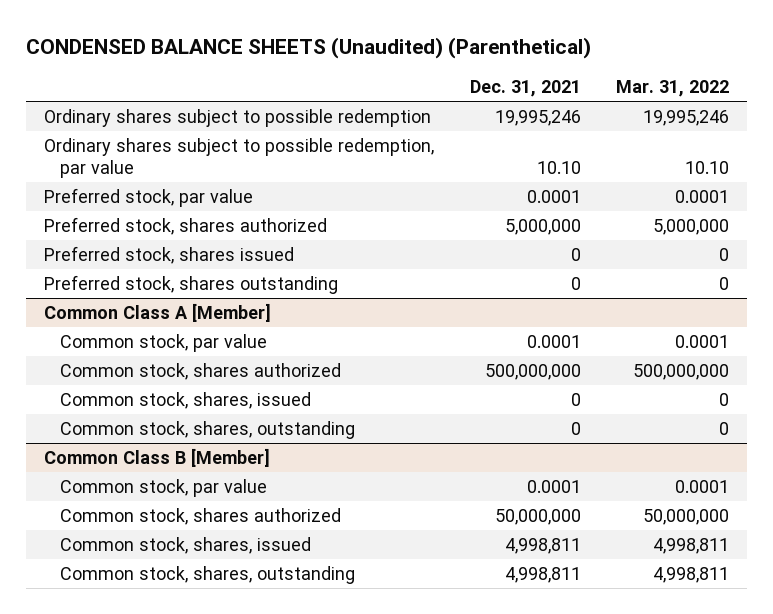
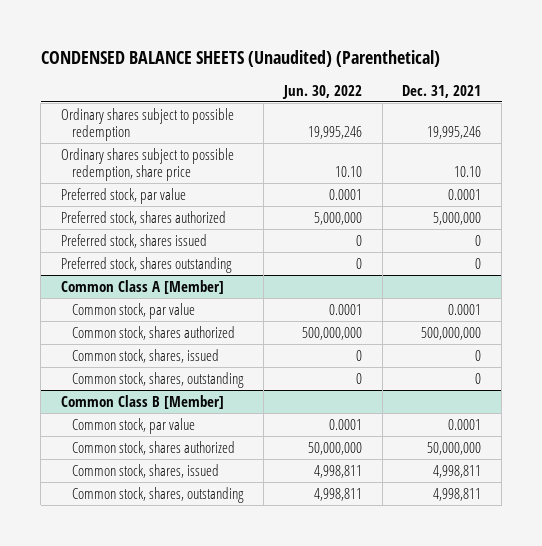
- | Dec. 31, 2021 | Mar. 31, 2022
+ | Jun. 30, 2022 | Dec. 31, 2021
- Ordinary shares subject to possible redemption, par value | 10.10 | 10.10
+ Ordinary shares subject to possible redemption, share price | 10.10 | 10.10

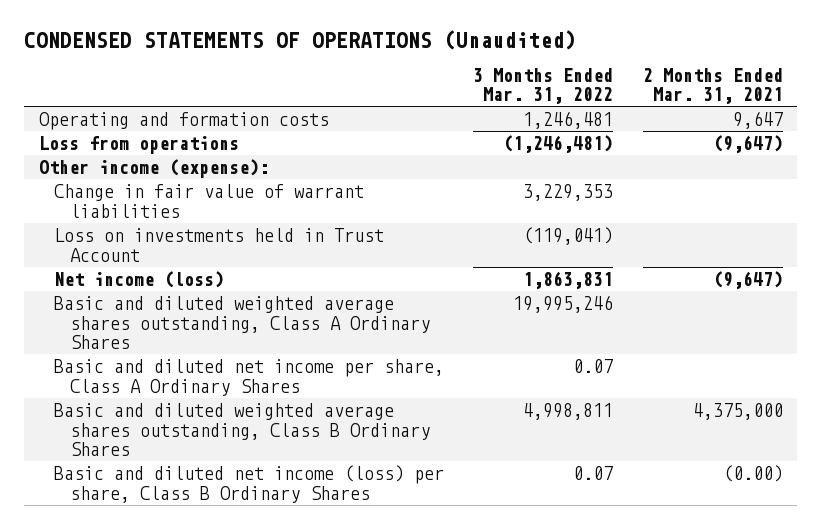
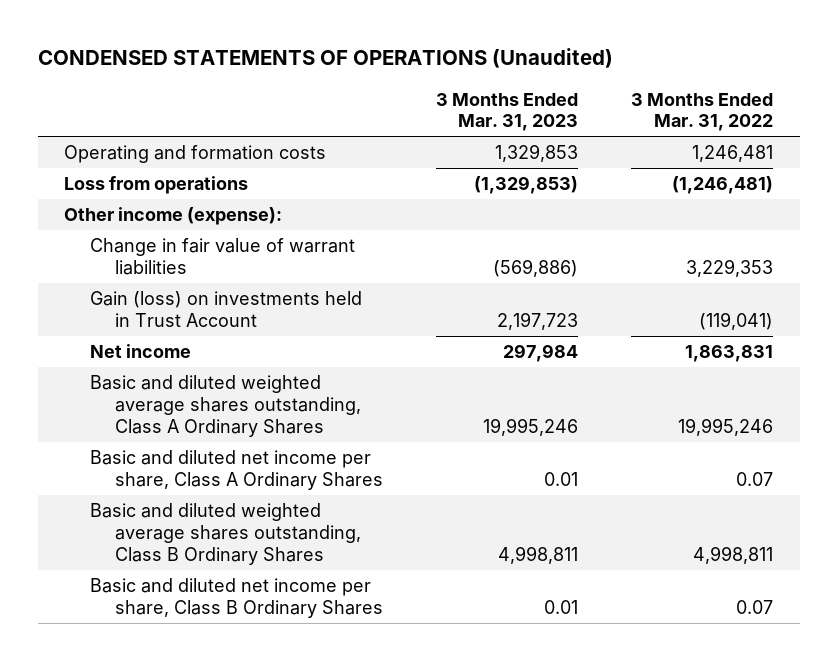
- | 3 Months Ended Mar. 31, 2022 | 2 Months Ended Mar. 31, 2021
+ | 3 Months Ended Mar. 31, 2023 | 3 Months Ended Mar. 31, 2022
- Loss on investments held in Trust Account | (119,041) |
- Net income (loss) | 1,863,831 | (9,647)
+ Gain (loss) on investments held in Trust Account | 2,197,723 | (119,041)
+ Net income | 297,984 | 1,863,831
- Basic and diluted net income (loss) per share, Class B Ordinary Shares | 0.07 | (0.00)
+ Basic and diluted net income per share, Class B Ordinary Shares | 0.01 | 0.07

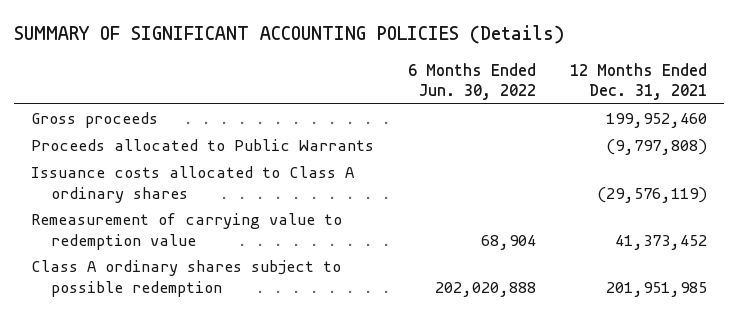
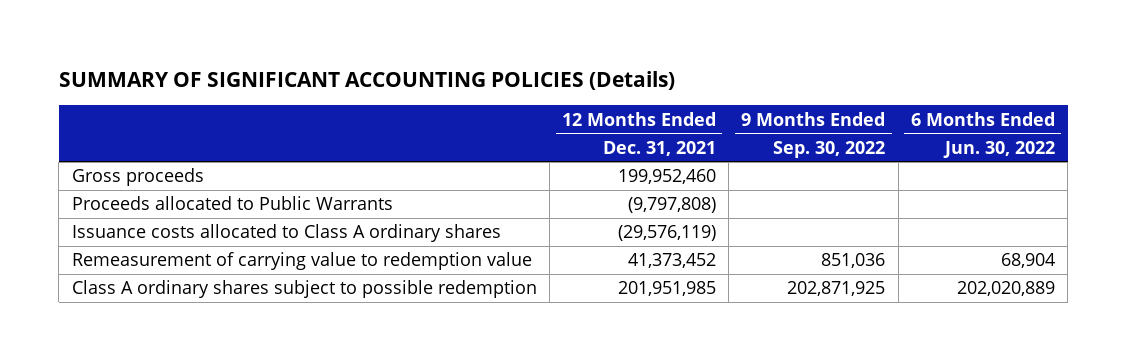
- | 6 Months Ended Jun. 30, 2022 | 12 Months Ended Dec. 31, 2021
+ | 12 Months Ended Dec. 31, 2021 | 9 Months Ended Sep. 30, 2022 | 6 Months Ended Jun. 30, 2022
- Class A ordinary shares subject to possible redemption | 202,020,888 | 201,951,985
+ Class A ordinary shares subject to possible redemption | 201,951,985 | 202,871,925 | 202,020,889

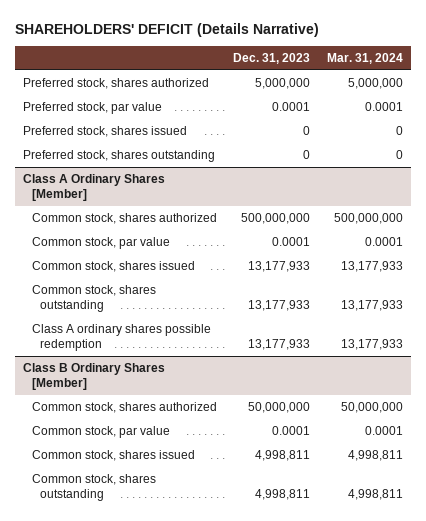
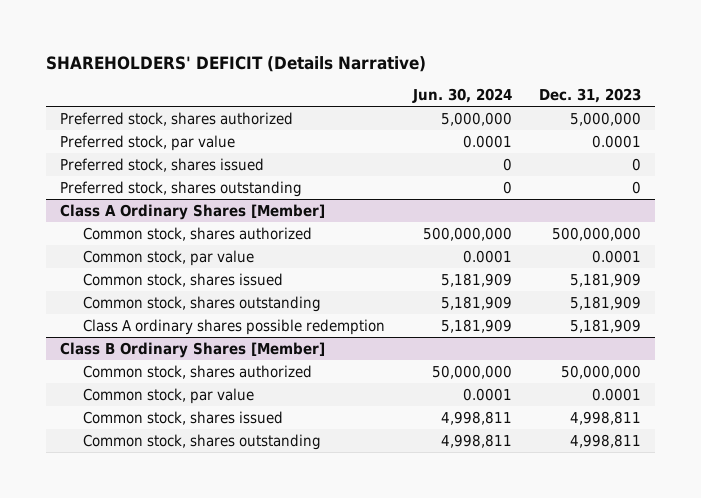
- | Dec. 31, 2023 | Mar. 31, 2024
+ | Jun. 30, 2024 | Dec. 31, 2023
@ Class A Ordinary Shares [Member]
- Common stock, shares issued | 13,177,933 | 13,177,933
- Common stock, shares outstanding | 13,177,933 | 13,177,933
- Class A ordinary shares possible redemption | 13,177,933 | 13,177,933
+ Common stock, shares issued | 5,181,909 | 5,181,909
+ Common stock, shares outstanding | 5,181,909 | 5,181,909
+ Class A ordinary shares possible redemption | 5,181,909 | 5,181,909

